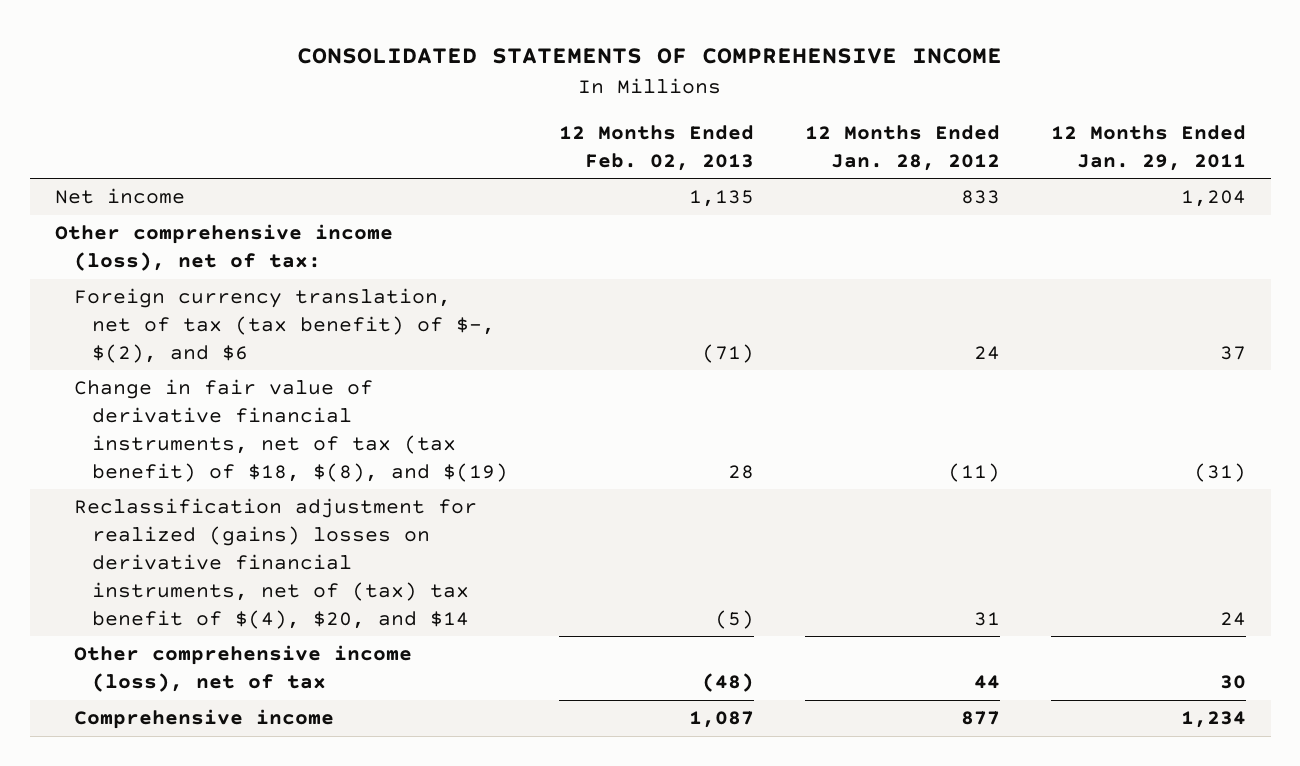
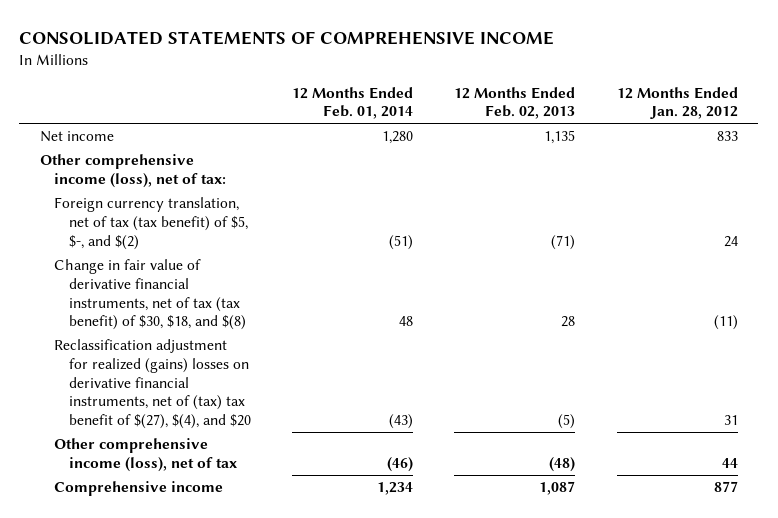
- | 12 Months Ended Feb. 02, 2013 | 12 Months Ended Jan. 28, 2012 | 12 Months Ended Jan. 29, 2011
+ | 12 Months Ended Feb. 01, 2014 | 12 Months Ended Feb. 02, 2013 | 12 Months Ended Jan. 28, 2012
- Foreign currency translation, net of tax (tax benefit) of $-, $(2), and $6 | (71) | 24 | 37
- Change in fair value of derivative financial instruments, net of tax (tax benefit) of $18, $(8), and $(19) | 28 | (11) | (31)
- Reclassification adjustment for realized (gains) losses on derivative financial instruments, net of (tax) tax benefit of $(4), $20, and $14 | (5) | 31 | 24
+ Foreign currency translation, net of tax (tax benefit) of $5, $-, and $(2) | (51) | (71) | 24
+ Change in fair value of derivative financial instruments, net of tax (tax benefit) of $30, $18, and $(8) | 48 | 28 | (11)
+ Reclassification adjustment for realized (gains) losses on derivative financial instruments, net of (tax) tax benefit of $(27), $(4), and $20 | (43) | (5) | 31

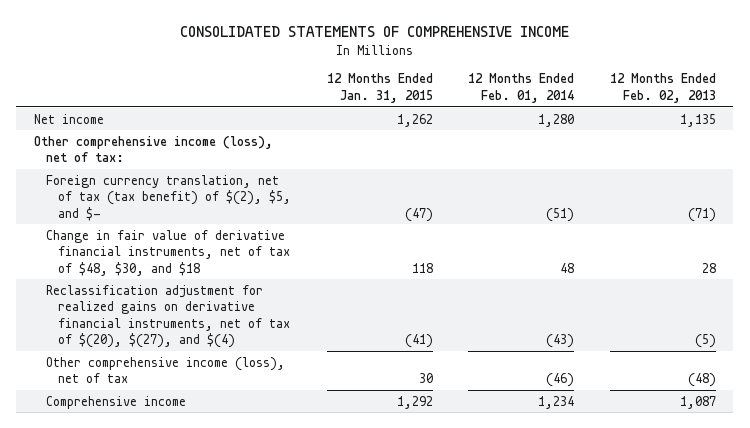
- | 12 Months Ended Feb. 01, 2014 | 12 Months Ended Feb. 02, 2013 | 12 Months Ended Jan. 28, 2012
+ | 12 Months Ended Jan. 31, 2015 | 12 Months Ended Feb. 01, 2014 | 12 Months Ended Feb. 02, 2013
- Foreign currency translation, net of tax (tax benefit) of $5, $-, and $(2) | (51) | (71) | 24
- Change in fair value of derivative financial instruments, net of tax (tax benefit) of $30, $18, and $(8) | 48 | 28 | (11)
- Reclassification adjustment for realized (gains) losses on derivative financial instruments, net of (tax) tax benefit of $(27), $(4), and $20 | (43) | (5) | 31
+ Foreign currency translation, net of tax (tax benefit) of $(2), $5, and $- | (47) | (51) | (71)
+ Change in fair value of derivative financial instruments, net of tax of $48, $30, and $18 | 118 | 48 | 28
+ Reclassification adjustment for realized gains on derivative financial instruments, net of tax of $(20), $(27), and $(4) | (41) | (43) | (5)

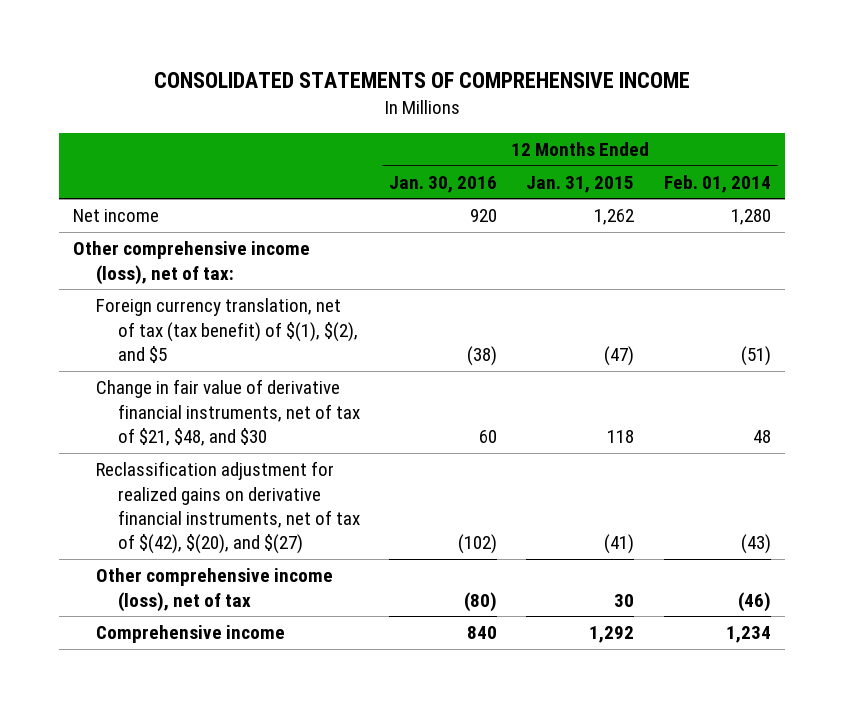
- | 12 Months Ended Jan. 31, 2015 | 12 Months Ended Feb. 01, 2014 | 12 Months Ended Feb. 02, 2013
+ | 12 Months Ended Jan. 30, 2016 | 12 Months Ended Jan. 31, 2015 | 12 Months Ended Feb. 01, 2014
- Foreign currency translation, net of tax (tax benefit) of $(2), $5, and $- | (47) | (51) | (71)
- Change in fair value of derivative financial instruments, net of tax of $48, $30, and $18 | 118 | 48 | 28
- Reclassification adjustment for realized gains on derivative financial instruments, net of tax of $(20), $(27), and $(4) | (41) | (43) | (5)
+ Foreign currency translation, net of tax (tax benefit) of $(1), $(2), and $5 | (38) | (47) | (51)
+ Change in fair value of derivative financial instruments, net of tax of $21, $48, and $30 | 60 | 118 | 48
+ Reclassification adjustment for realized gains on derivative financial instruments, net of tax of $(42), $(20), and $(27) | (102) | (41) | (43)

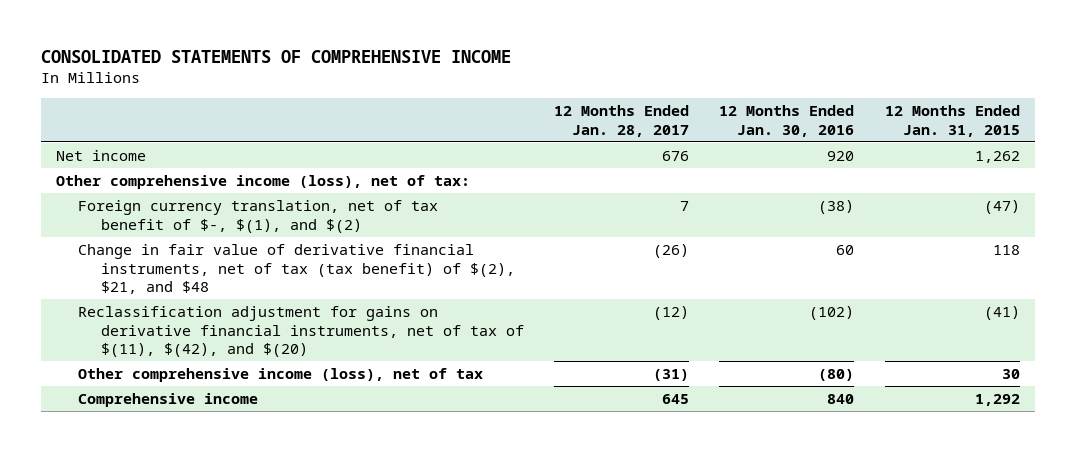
- | 12 Months Ended Jan. 30, 2016 | 12 Months Ended Jan. 31, 2015 | 12 Months Ended Feb. 01, 2014
+ | 12 Months Ended Jan. 28, 2017 | 12 Months Ended Jan. 30, 2016 | 12 Months Ended Jan. 31, 2015
- Foreign currency translation, net of tax (tax benefit) of $(1), $(2), and $5 | (38) | (47) | (51)
- Change in fair value of derivative financial instruments, net of tax of $21, $48, and $30 | 60 | 118 | 48
- Reclassification adjustment for realized gains on derivative financial instruments, net of tax of $(42), $(20), and $(27) | (102) | (41) | (43)
+ Foreign currency translation, net of tax benefit of $-, $(1), and $(2) | 7 | (38) | (47)
+ Change in fair value of derivative financial instruments, net of tax (tax benefit) of $(2), $21, and $48 | (26) | 60 | 118
+ Reclassification adjustment for gains on derivative financial instruments, net of tax of $(11), $(42), and $(20) | (12) | (102) | (41)

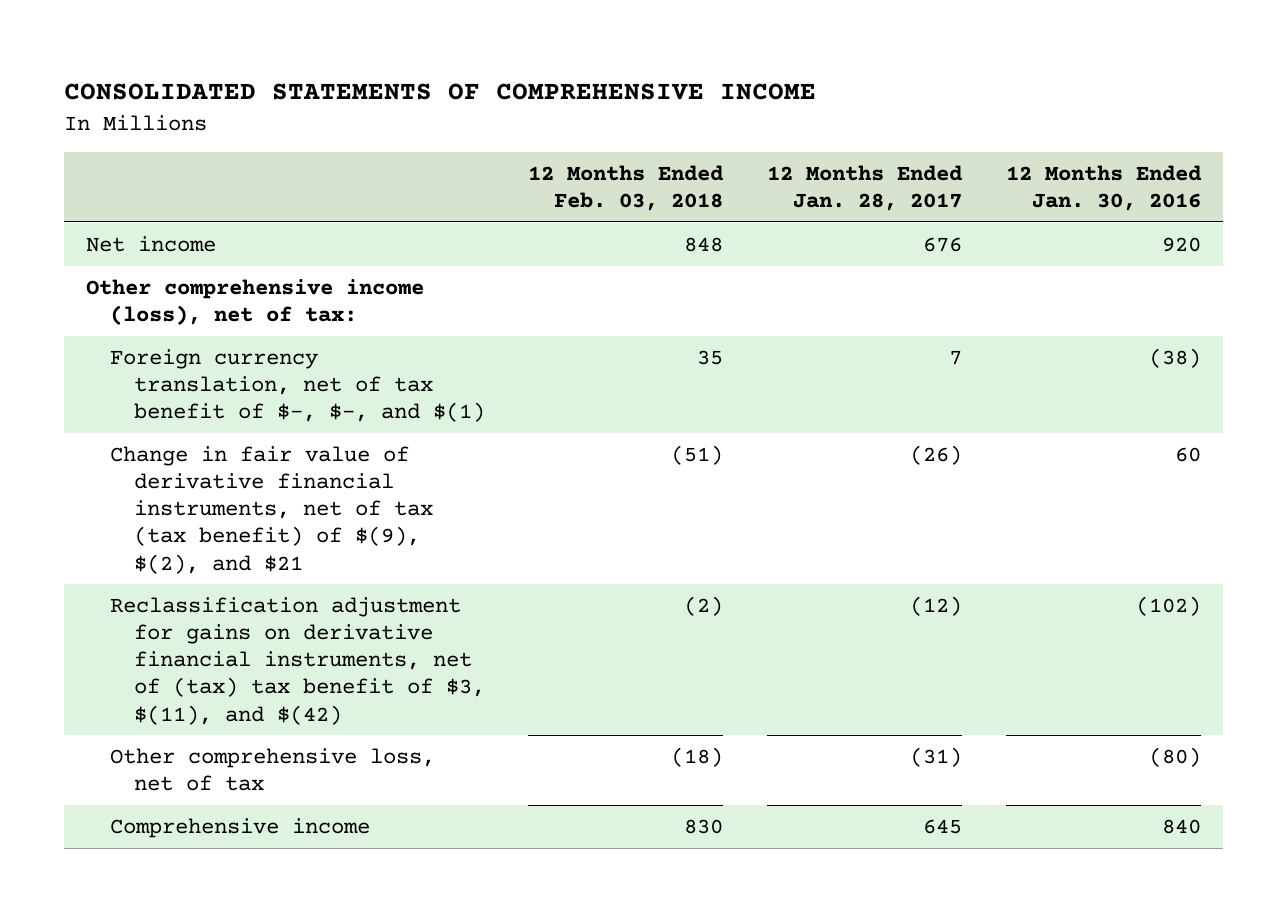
- | 12 Months Ended Jan. 28, 2017 | 12 Months Ended Jan. 30, 2016 | 12 Months Ended Jan. 31, 2015
+ | 12 Months Ended Feb. 03, 2018 | 12 Months Ended Jan. 28, 2017 | 12 Months Ended Jan. 30, 2016
- Foreign currency translation, net of tax benefit of $-, $(1), and $(2) | 7 | (38) | (47)
- Change in fair value of derivative financial instruments, net of tax (tax benefit) of $(2), $21, and $48 | (26) | 60 | 118
- Reclassification adjustment for gains on derivative financial instruments, net of tax of $(11), $(42), and $(20) | (12) | (102) | (41)
- Other comprehensive income (loss), net of tax | (31) | (80) | 30
+ Foreign currency translation, net of tax benefit of $-, $-, and $(1) | 35 | 7 | (38)
+ Change in fair value of derivative financial instruments, net of tax (tax benefit) of $(9), $(2), and $21 | (51) | (26) | 60
+ Reclassification adjustment for gains on derivative financial instruments, net of (tax) tax benefit of $3, $(11), and $(42) | (2) | (12) | (102)
+ Other comprehensive loss, net of tax | (18) | (31) | (80)

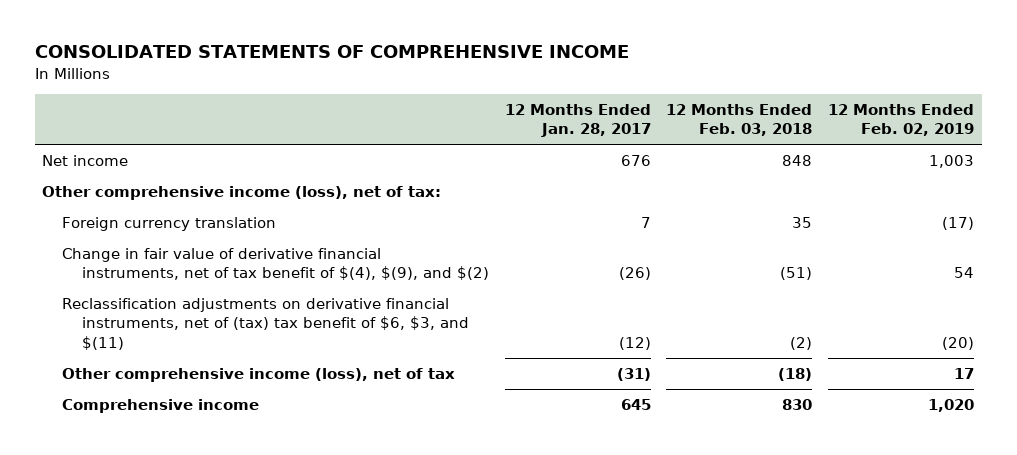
- | 12 Months Ended Feb. 03, 2018 | 12 Months Ended Jan. 28, 2017 | 12 Months Ended Jan. 30, 2016
+ | 12 Months Ended Jan. 28, 2017 | 12 Months Ended Feb. 03, 2018 | 12 Months Ended Feb. 02, 2019
- Foreign currency translation, net of tax benefit of $-, $-, and $(1) | 35 | 7 | (38)
- Change in fair value of derivative financial instruments, net of tax (tax benefit) of $(9), $(2), and $21 | (51) | (26) | 60
- Reclassification adjustment for gains on derivative financial instruments, net of (tax) tax benefit of $3, $(11), and $(42) | (2) | (12) | (102)
- Other comprehensive loss, net of tax | (18) | (31) | (80)
+ Foreign currency translation | 7 | 35 | (17)
+ Change in fair value of derivative financial instruments, net of tax benefit of $(4), $(9), and $(2) | (26) | (51) | 54
+ Reclassification adjustments on derivative financial instruments, net of (tax) tax benefit of $6, $3, and $(11) | (12) | (2) | (20)
+ Other comprehensive income (loss), net of tax | (31) | (18) | 17

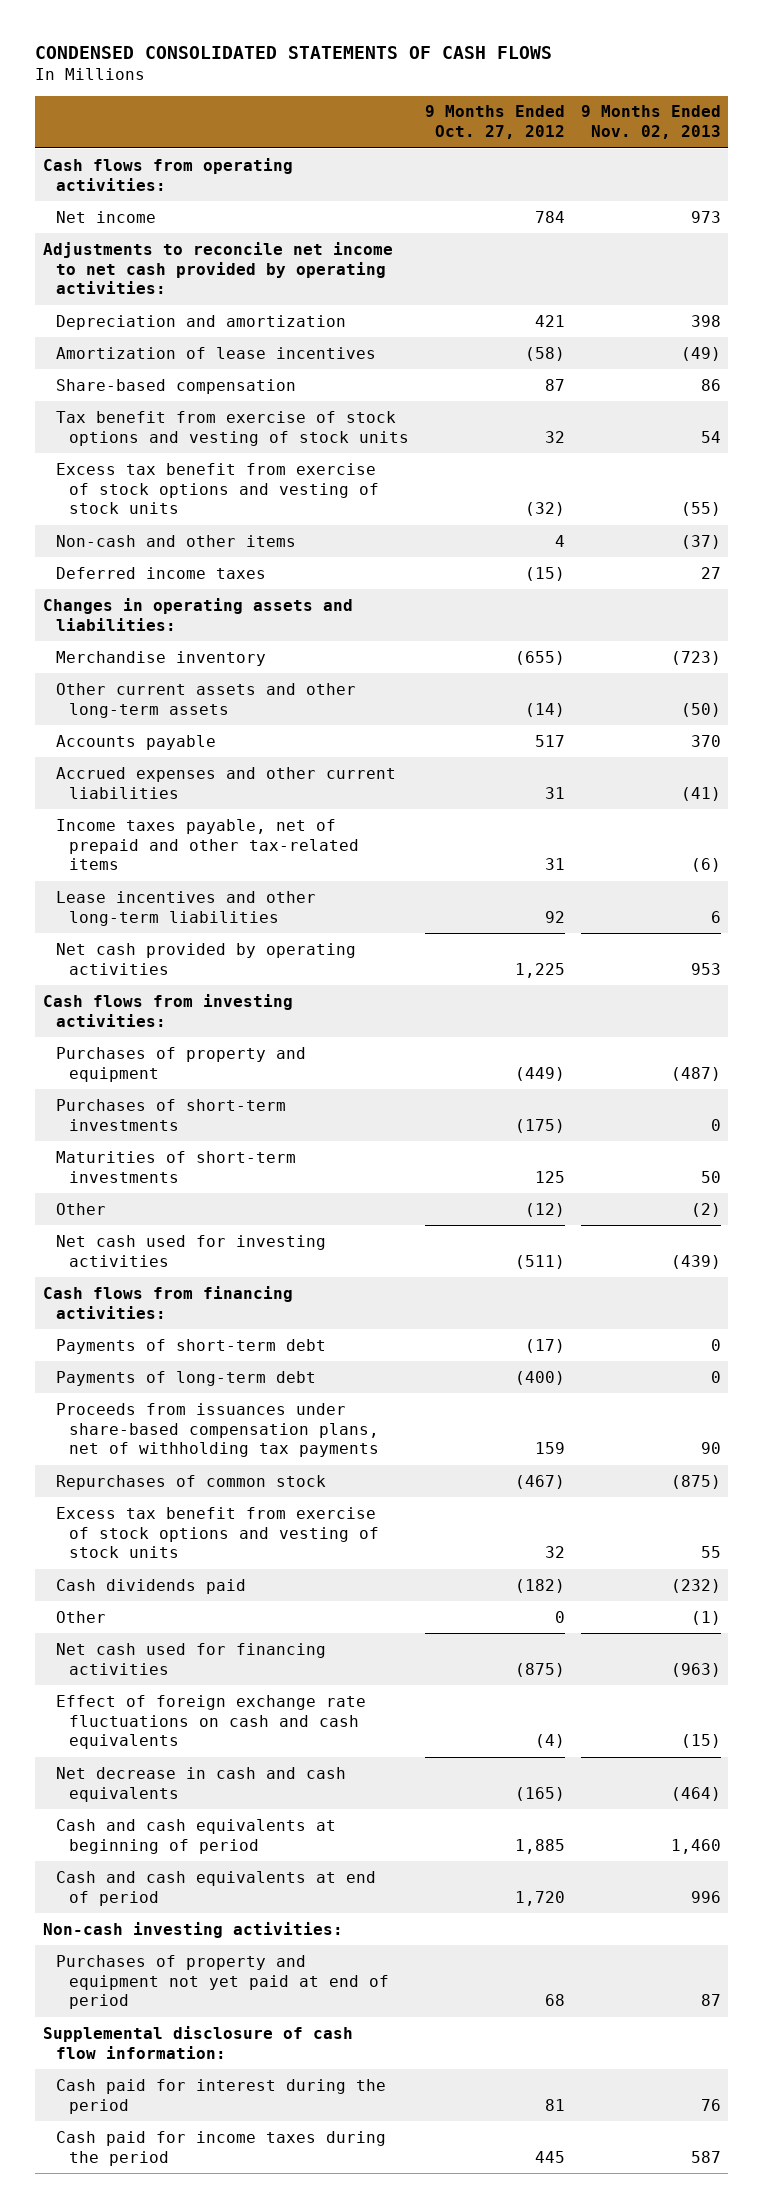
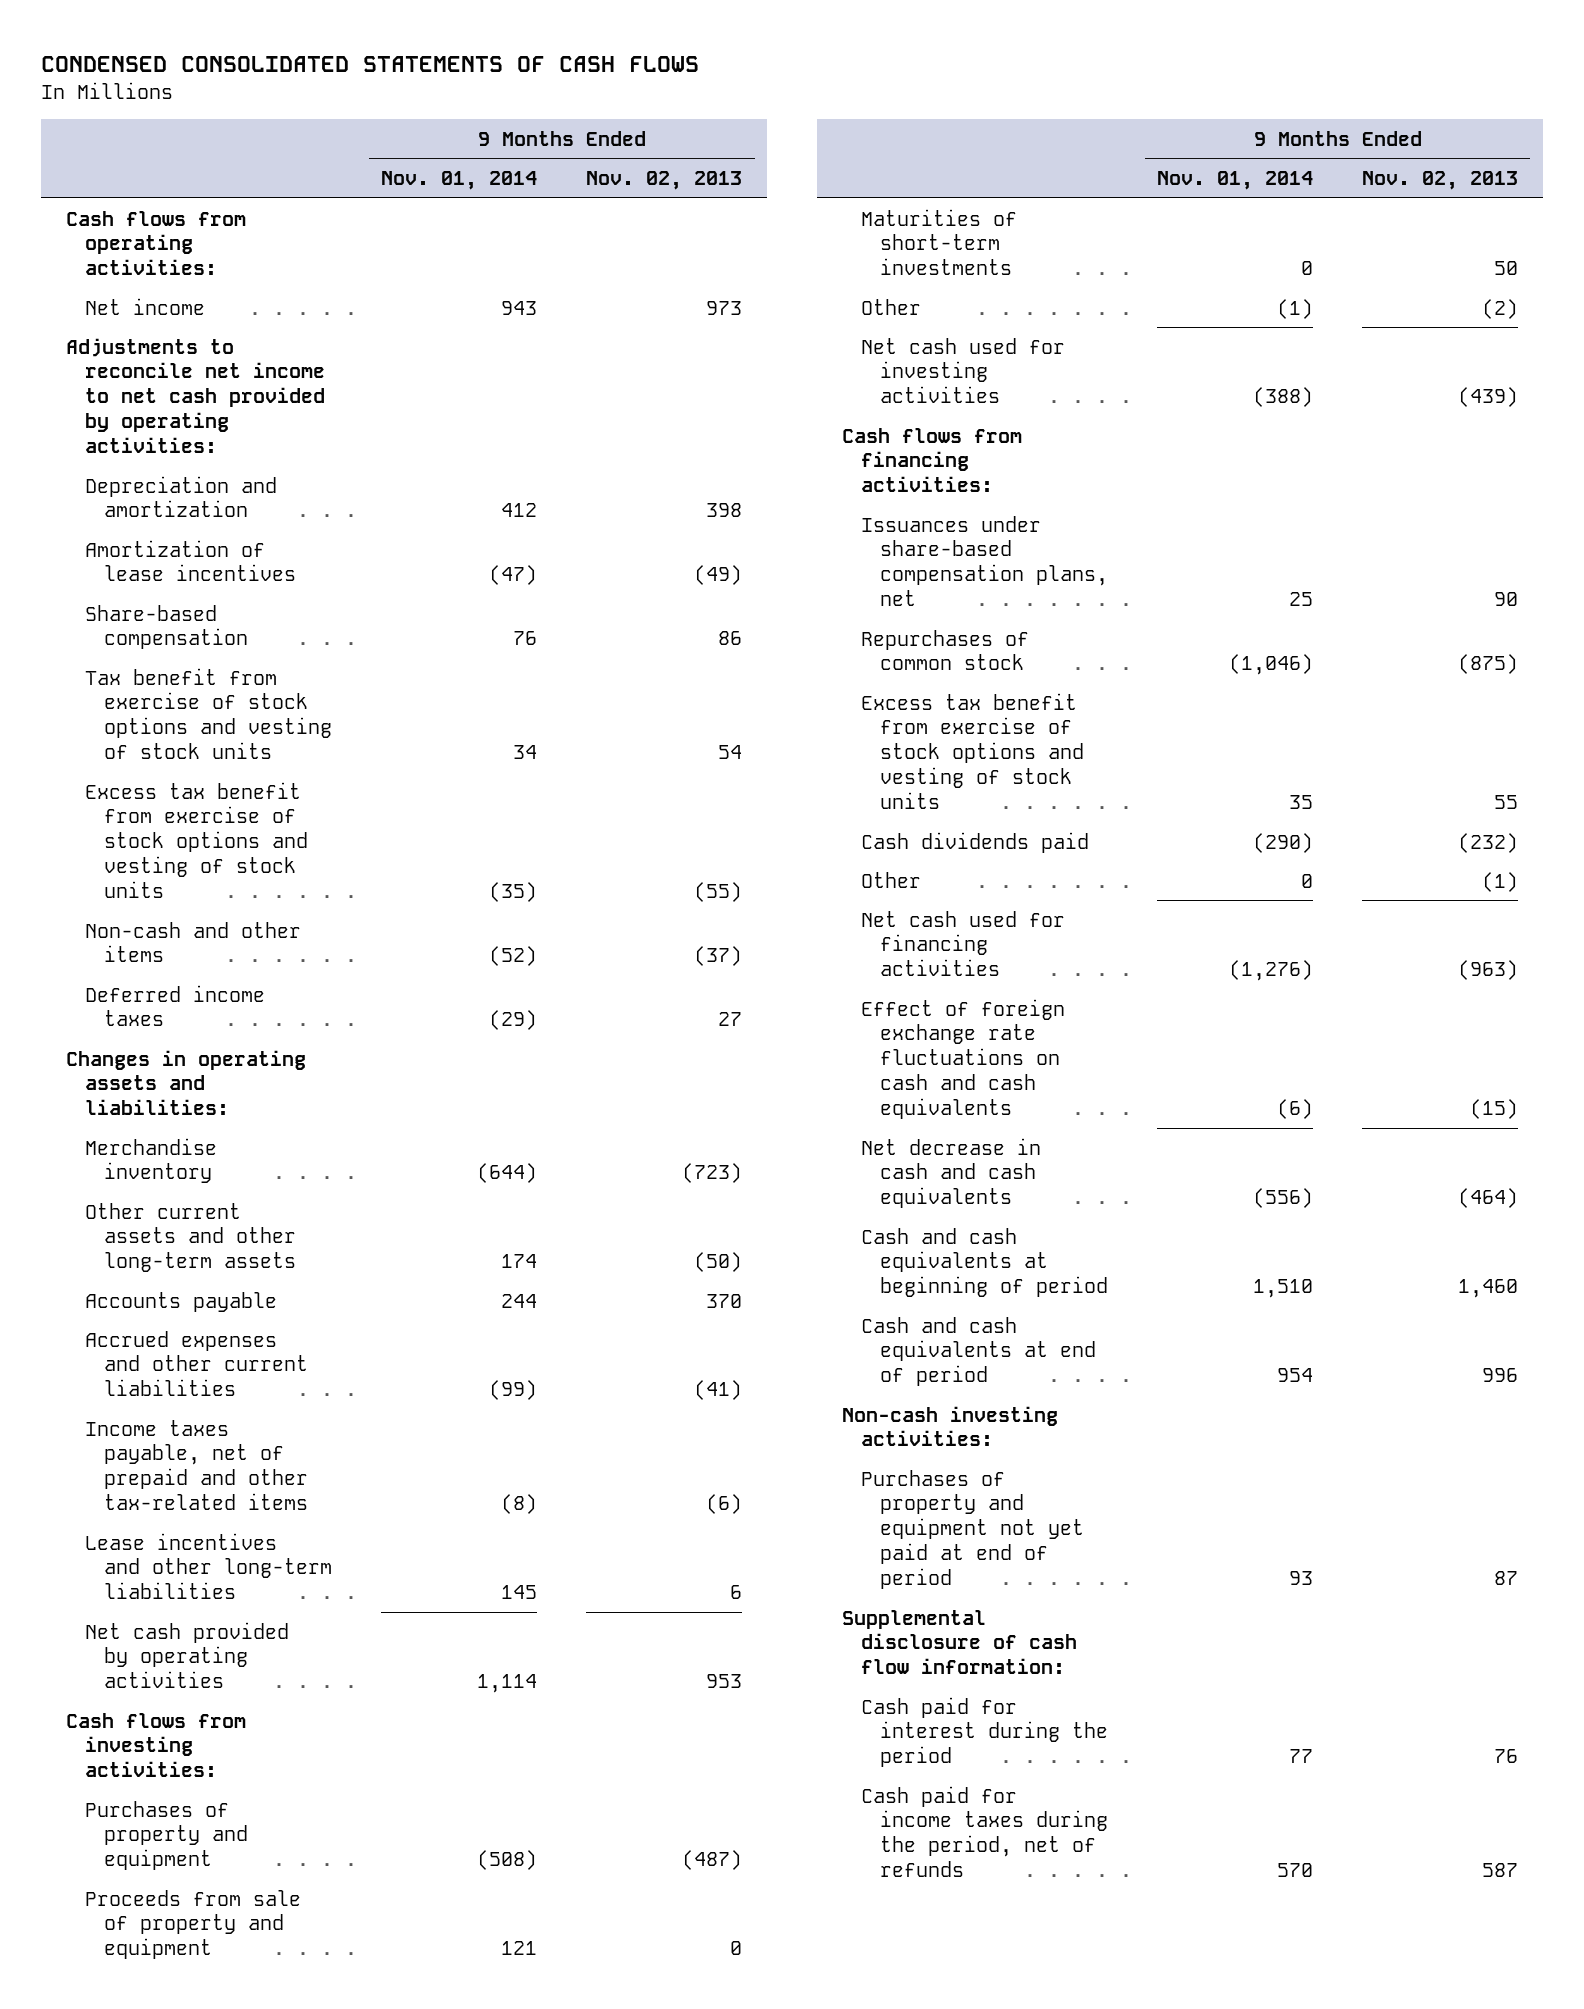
- | 9 Months Ended Oct. 27, 2012 | 9 Months Ended Nov. 02, 2013
+ | 9 Months Ended Nov. 01, 2014 | 9 Months Ended Nov. 02, 2013
- Purchases of short-term investments | (175) | 0
+ Proceeds from sale of property and equipment | 121 | 0
- Payments of short-term debt | (17) | 0
- Payments of long-term debt | (400) | 0
- Proceeds from issuances under share-based compensation plans, net of withholding tax payments | 159 | 90
+ Issuances under share-based compensation plans, net | 25 | 90
- Cash paid for income taxes during the period | 445 | 587
+ Cash paid for income taxes during the period, net of refunds | 570 | 587

